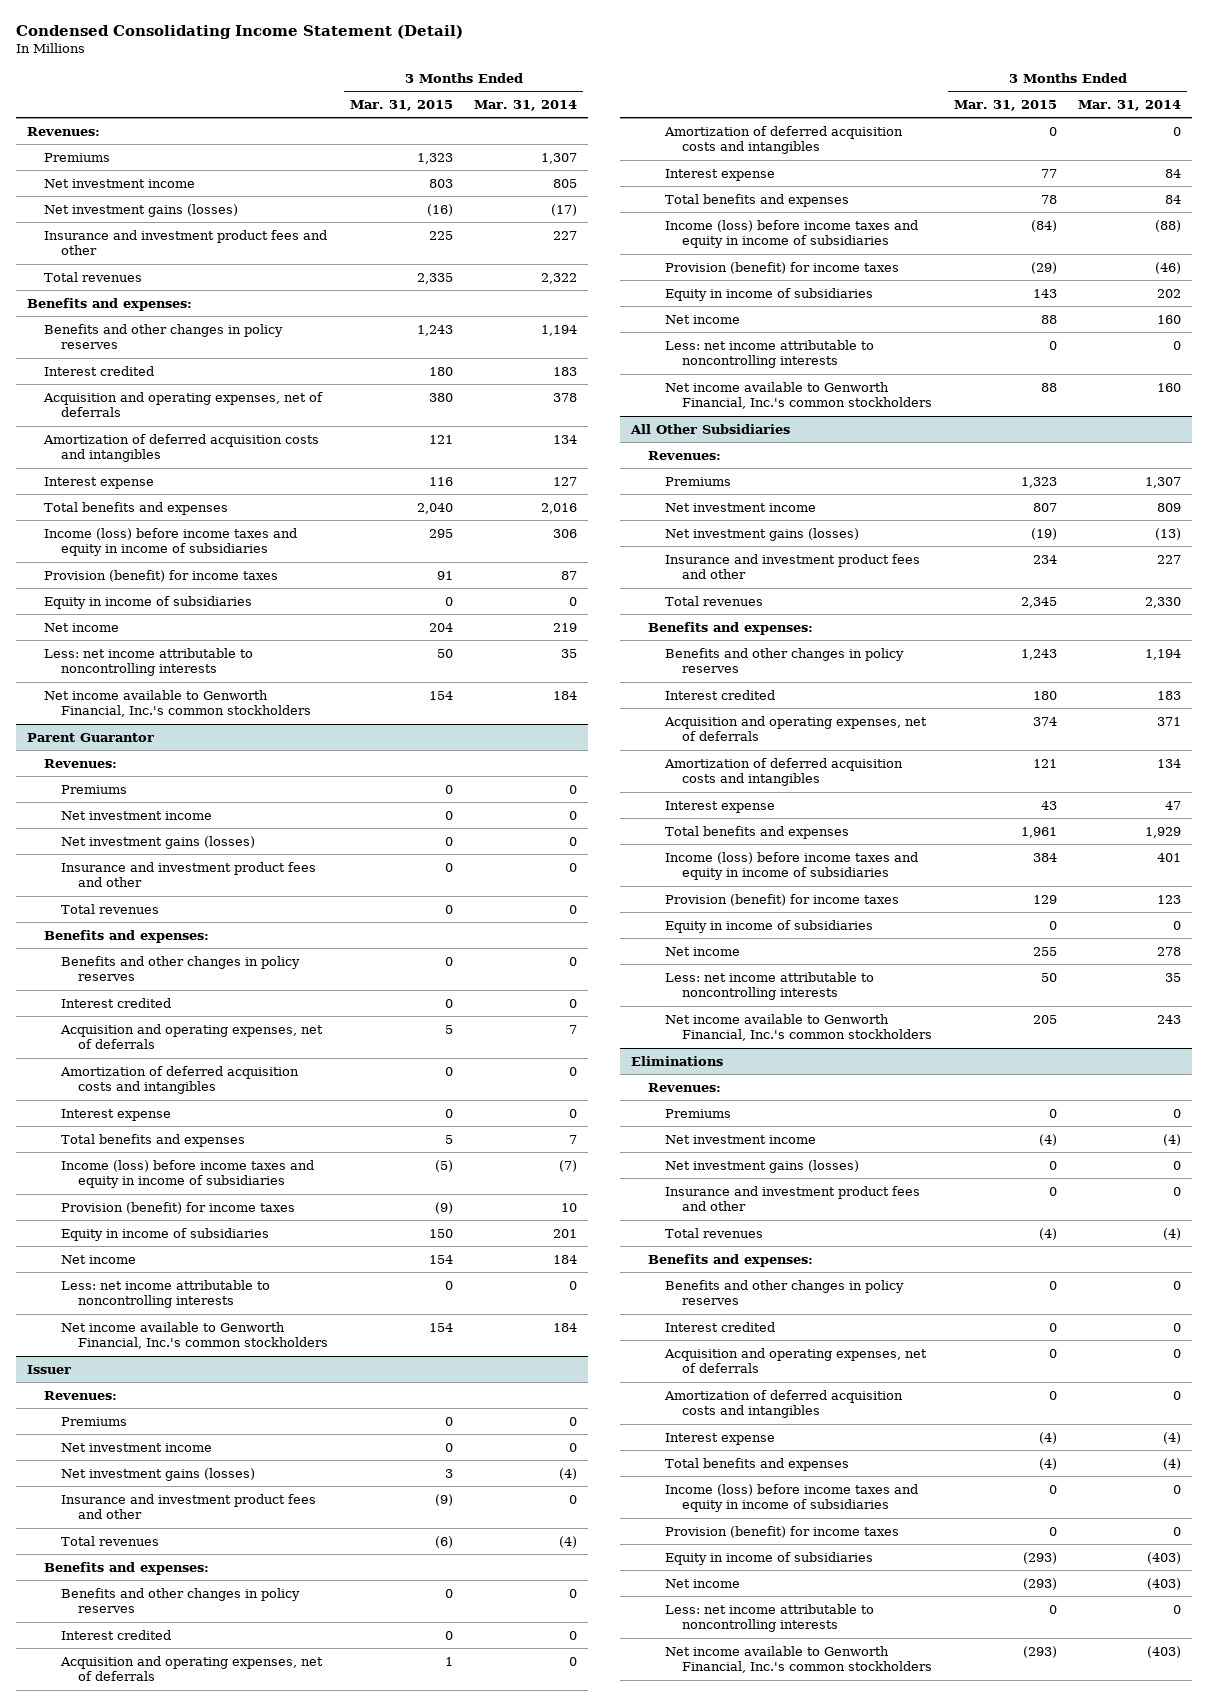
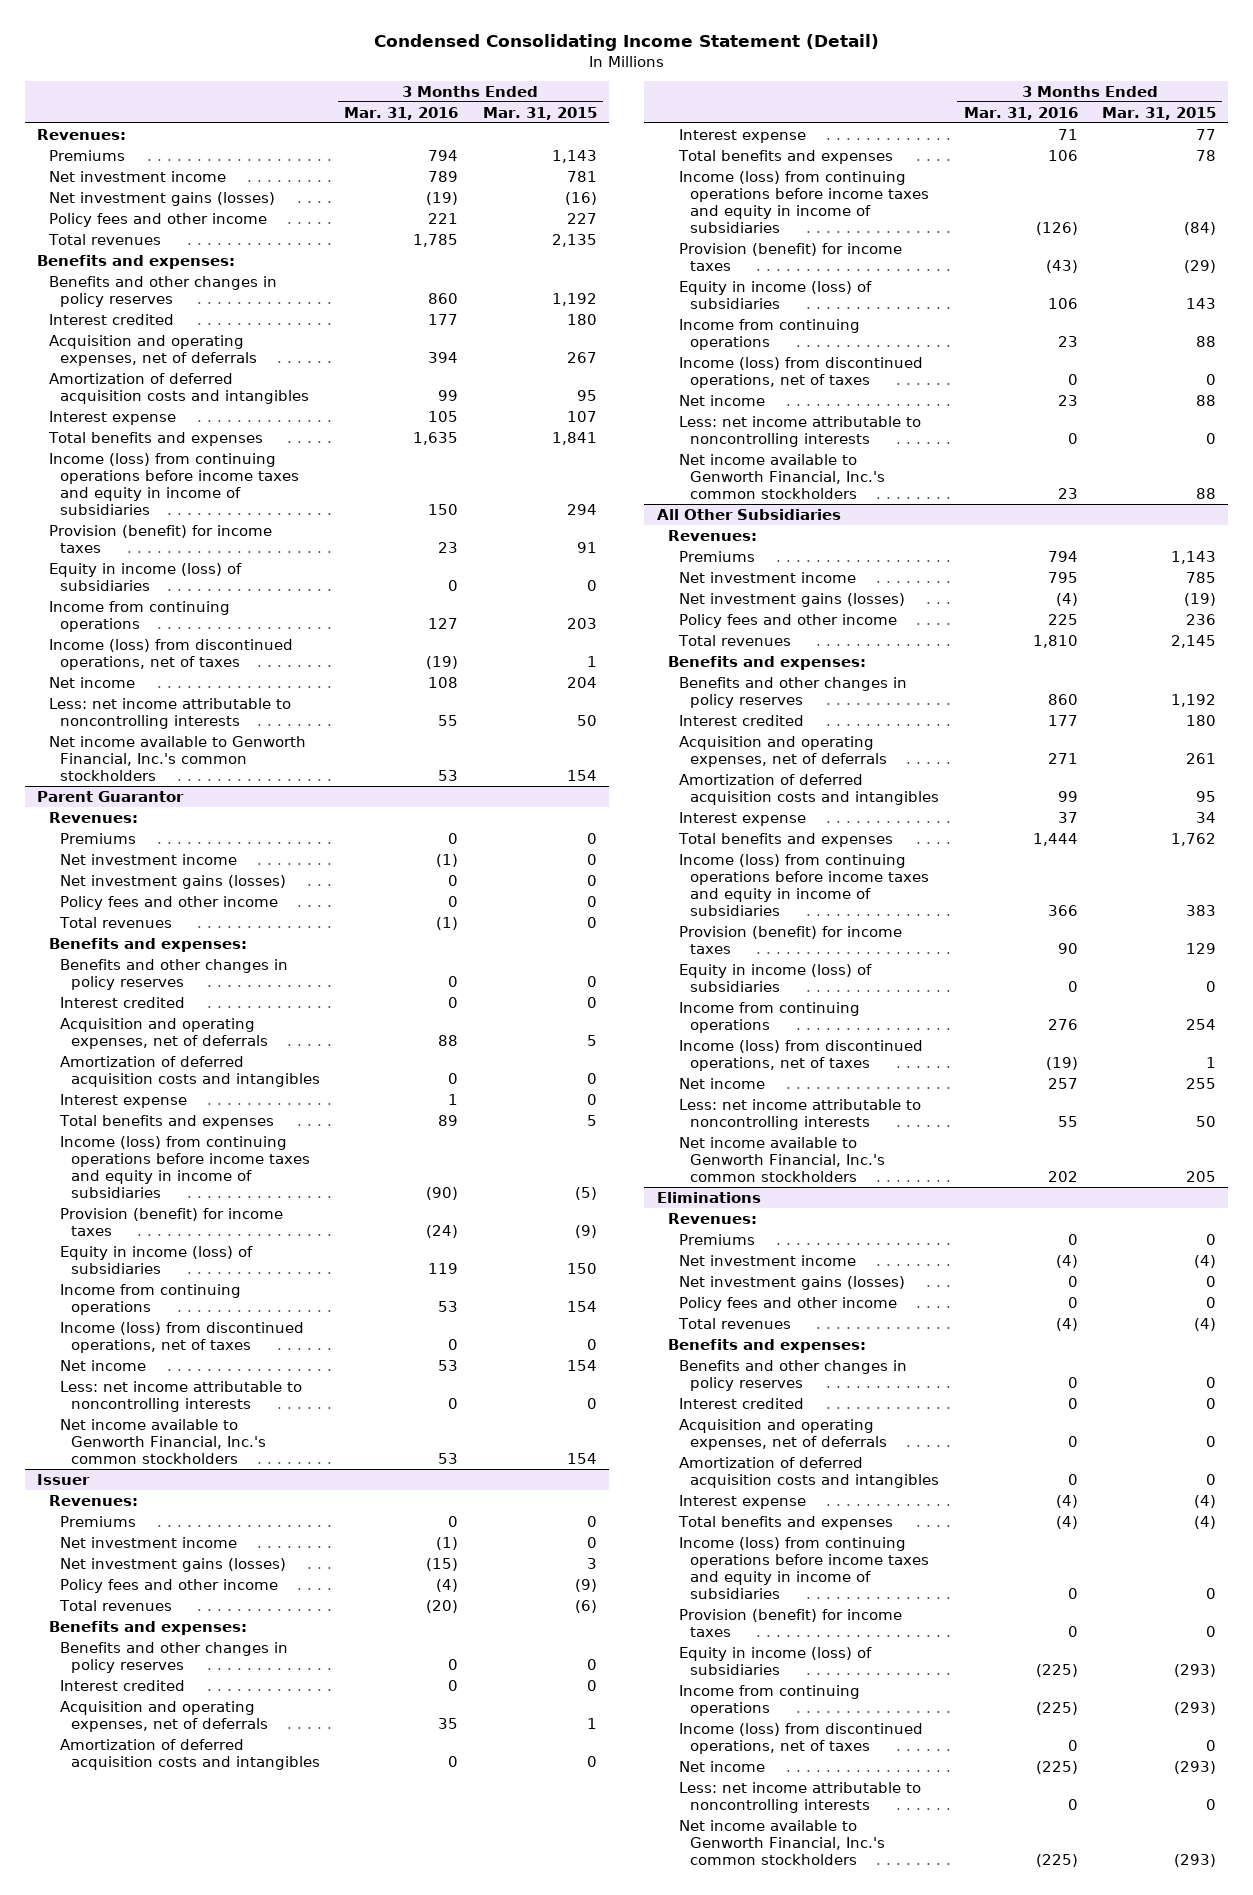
- | 3 Months Ended Mar. 31, 2015 | 3 Months Ended Mar. 31, 2014
+ | 3 Months Ended Mar. 31, 2016 | 3 Months Ended Mar. 31, 2015
- Premiums | 1,323 | 1,307
- Net investment income | 803 | 805
+ Premiums | 794 | 1,143
+ Net investment income | 789 | 781
- Insurance and investment product fees and other | 225 | 227
- Total revenues | 2,335 | 2,322
+ Policy fees and other income | 221 | 227
+ Total revenues | 1,785 | 2,135
- Benefits and other changes in policy reserves | 1,243 | 1,194
+ Benefits and other changes in policy reserves | 860 | 1,192
- Acquisition and operating expenses, net of deferrals | 380 | 378
- Amortization of deferred acquisition costs and intangibles | 121 | 134
- Interest expense | 116 | 127
- Total benefits and expenses | 2,040 | 2,016
- Income (loss) before income taxes and equity in income of subsidiaries | 295 | 306
+ Acquisition and operating expenses, net of deferrals | 394 | 267
+ Amortization of deferred acquisition costs and intangibles | 99 | 95
+ Interest expense | 105 | 107
+ Total benefits and expenses | 1,635 | 1,841
+ Income (loss) from continuing operations before income taxes and equity in income of subsidiaries | 150 | 294
- Equity in income of subsidiaries | 0 | 0
+ Equity in income (loss) of subsidiaries | 0 | 0
+ Income from continuing operations | 127 | 203
+ Income (loss) from discontinued operations, net of taxes | (19) | 1
@ Parent Guarantor
- Insurance and investment product fees and other | 0 | 0
+ Policy fees and other income | 0 | 0
- Income (loss) before income taxes and equity in income of subsidiaries | (5) | (7)
+ Income (loss) from continuing operations before income taxes and equity in income of subsidiaries | (90) | (5)
- Equity in income of subsidiaries | 150 | 201
+ Equity in income (loss) of subsidiaries | 119 | 150
+ Income from continuing operations | 53 | 154
+ Income (loss) from discontinued operations, net of taxes | 0 | 0
@ Issuer
- Insurance and investment product fees and other | (9) | 0
+ Policy fees and other income | (4) | (9)
- Income (loss) before income taxes and equity in income of subsidiaries | (84) | (88)
+ Income (loss) from continuing operations before income taxes and equity in income of subsidiaries | (126) | (84)
- Equity in income of subsidiaries | 143 | 202
+ Equity in income (loss) of subsidiaries | 106 | 143
+ Income from continuing operations | 23 | 88
+ Income (loss) from discontinued operations, net of taxes | 0 | 0
@ All Other Subsidiaries
- Premiums | 1,323 | 1,307
- Net investment income | 807 | 809
+ Premiums | 794 | 1,143
+ Net investment income | 795 | 785
- Insurance and investment product fees and other | 234 | 227
- Total revenues | 2,345 | 2,330
+ Policy fees and other income | 225 | 236
+ Total revenues | 1,810 | 2,145
- Benefits and other changes in policy reserves | 1,243 | 1,194
+ Benefits and other changes in policy reserves | 860 | 1,192
- Acquisition and operating expenses, net of deferrals | 374 | 371
- Amortization of deferred acquisition costs and intangibles | 121 | 134
- Interest expense | 43 | 47
- Total benefits and expenses | 1,961 | 1,929
- Income (loss) before income taxes and equity in income of subsidiaries | 384 | 401
+ Acquisition and operating expenses, net of deferrals | 271 | 261
+ Amortization of deferred acquisition costs and intangibles | 99 | 95
+ Interest expense | 37 | 34
+ Total benefits and expenses | 1,444 | 1,762
+ Income (loss) from continuing operations before income taxes and equity in income of subsidiaries | 366 | 383
- Equity in income of subsidiaries | 0 | 0
+ Equity in income (loss) of subsidiaries | 0 | 0
+ Income from continuing operations | 276 | 254
+ Income (loss) from discontinued operations, net of taxes | (19) | 1
@ Eliminations
- Insurance and investment product fees and other | 0 | 0
+ Policy fees and other income | 0 | 0
- Income (loss) before income taxes and equity in income of subsidiaries | 0 | 0
+ Income (loss) from continuing operations before income taxes and equity in income of subsidiaries | 0 | 0
- Equity in income of subsidiaries | (293) | (403)
+ Equity in income (loss) of subsidiaries | (225) | (293)
+ Income from continuing operations | (225) | (293)
+ Income (loss) from discontinued operations, net of taxes | 0 | 0

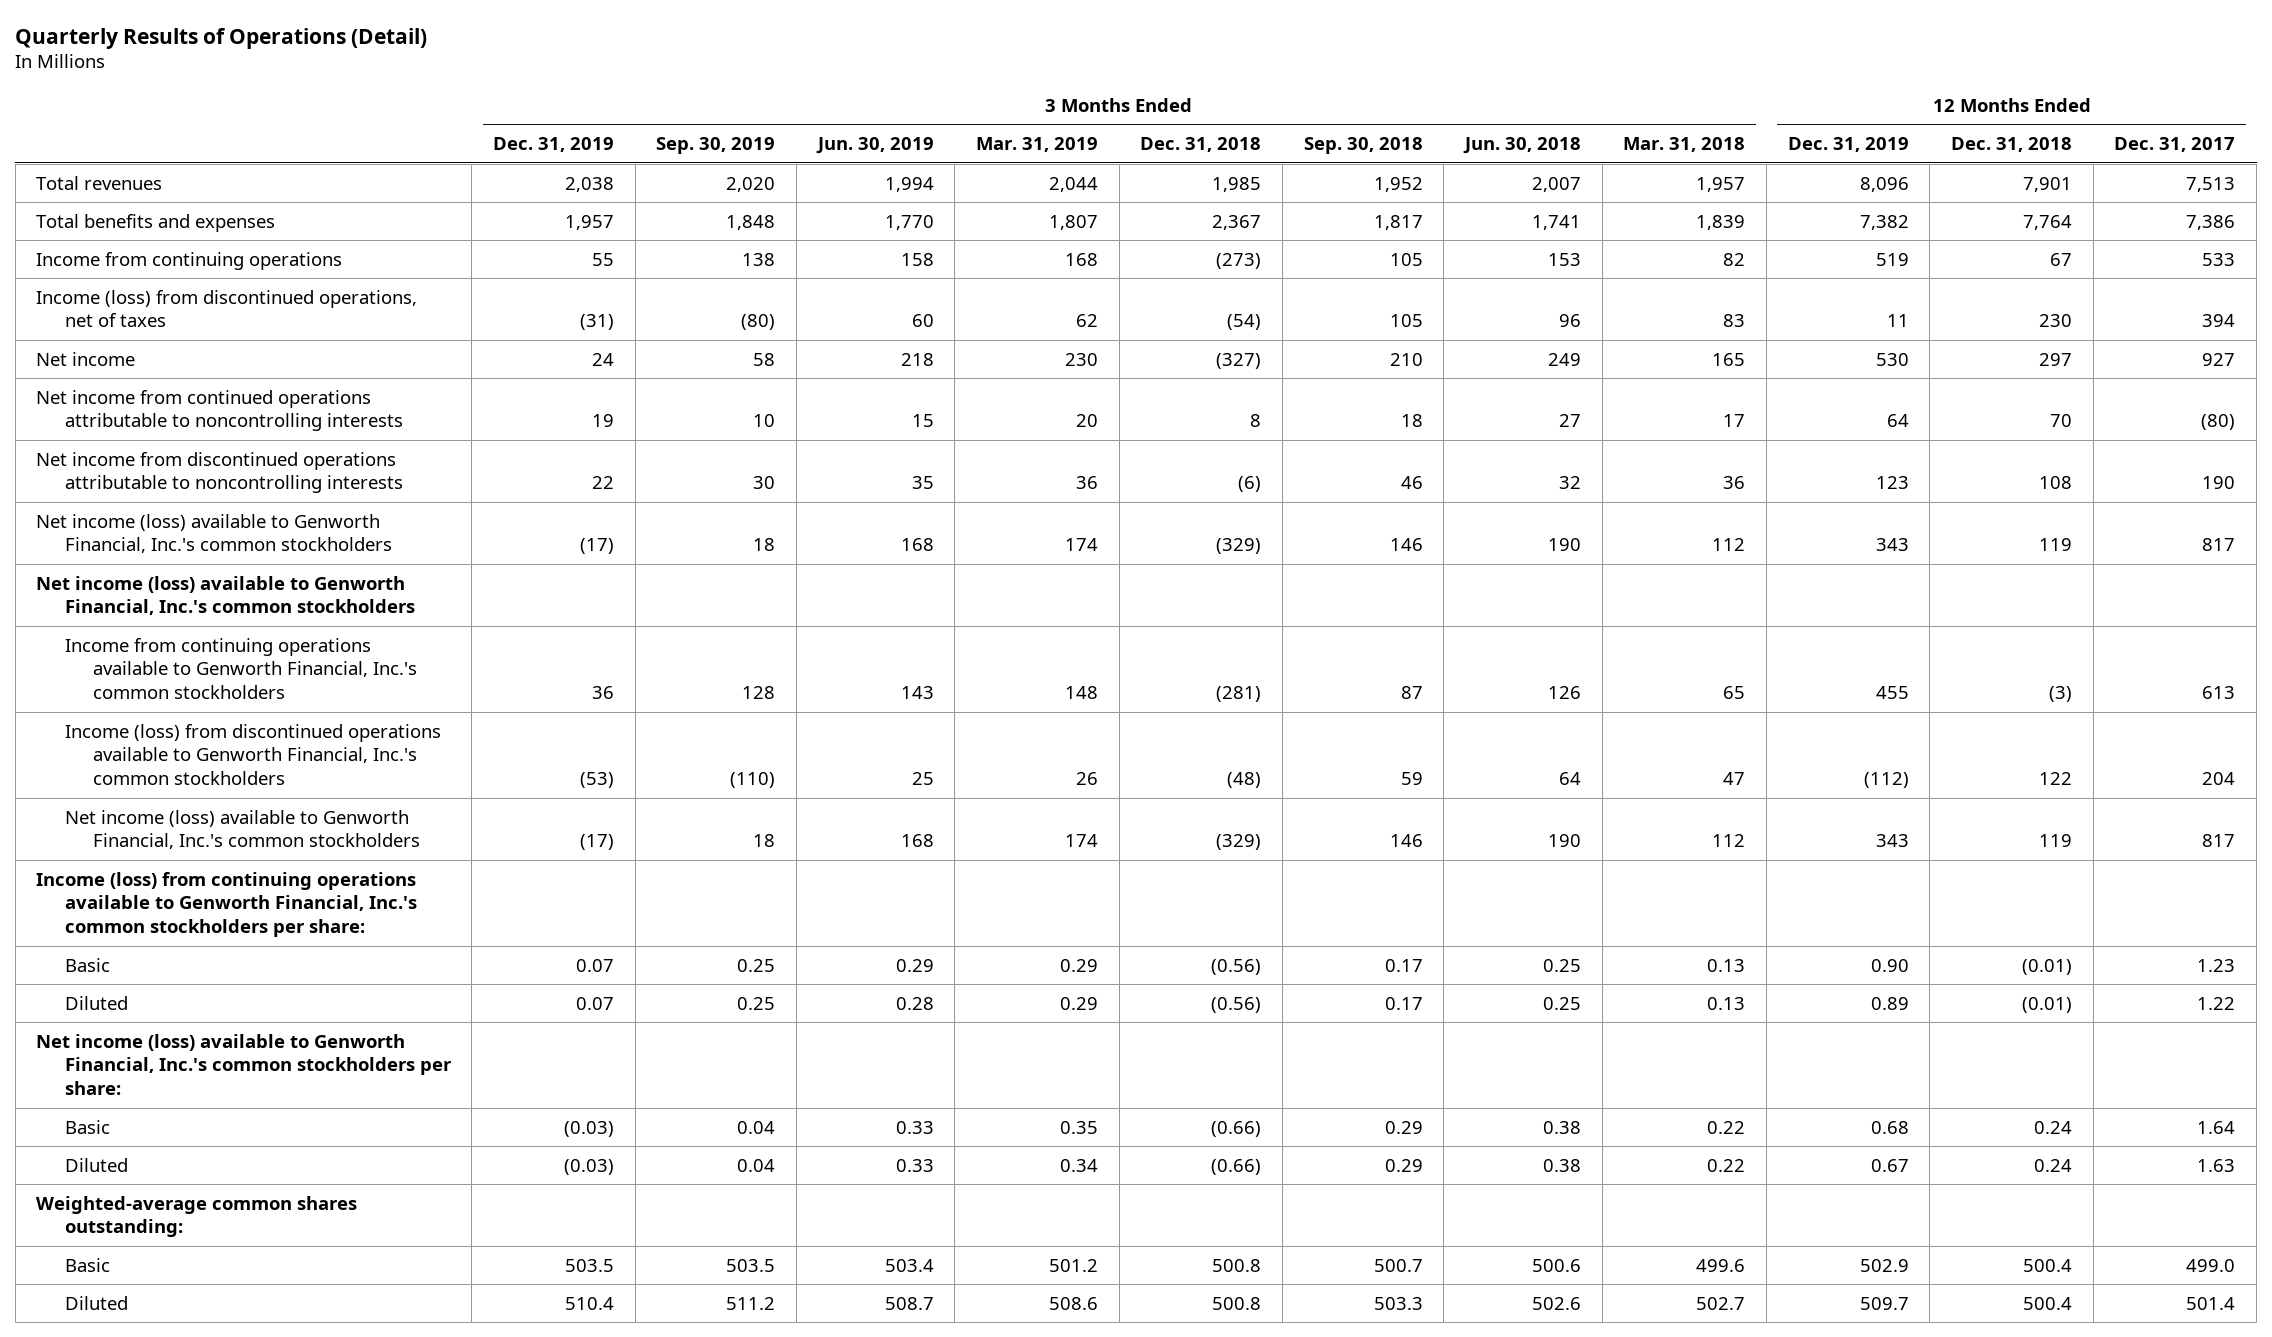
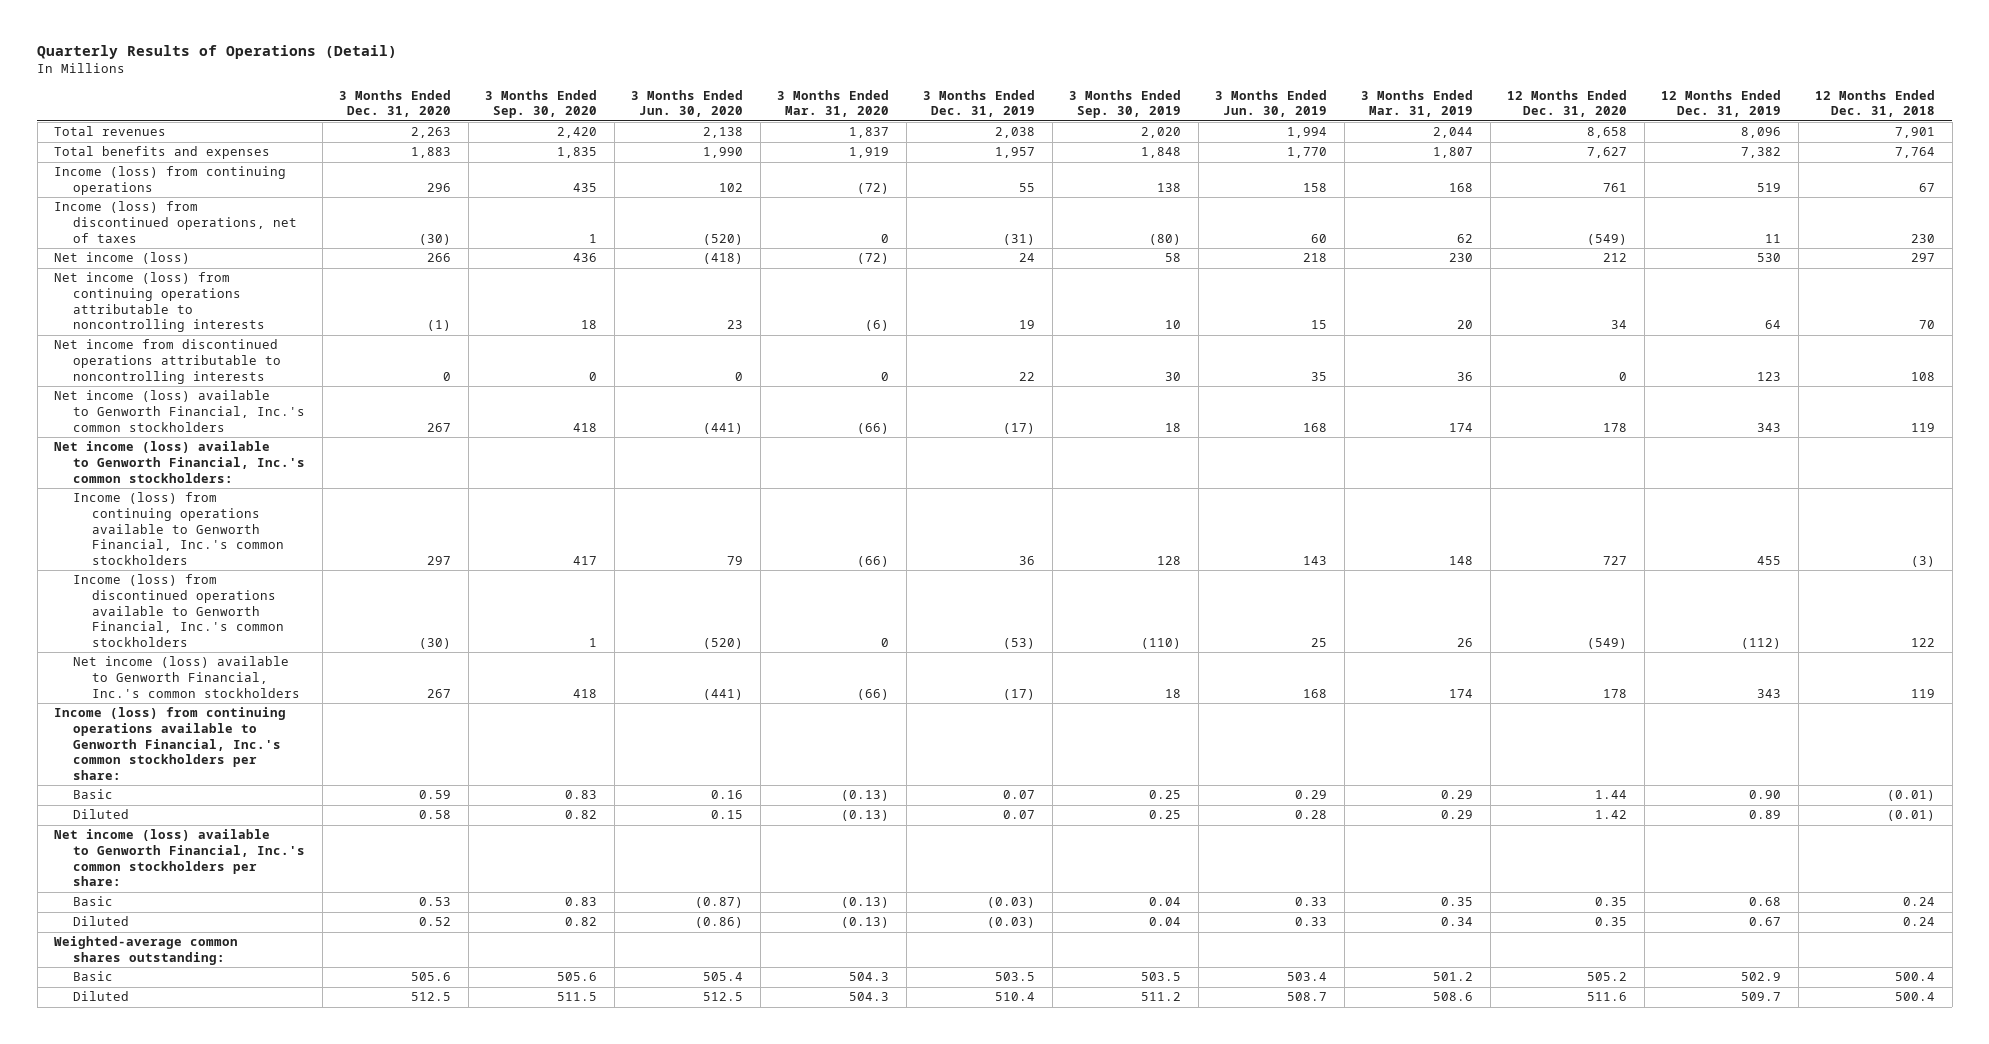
- | 3 Months Ended Dec. 31, 2019 | 3 Months Ended Sep. 30, 2019 | 3 Months Ended Jun. 30, 2019 | 3 Months Ended Mar. 31, 2019 | 3 Months Ended Dec. 31, 2018 | 3 Months Ended Sep. 30, 2018 | 3 Months Ended Jun. 30, 2018 | 3 Months Ended Mar. 31, 2018 | 12 Months Ended Dec. 31, 2019 | 12 Months Ended Dec. 31, 2018 | 12 Months Ended Dec. 31, 2017
+ | 3 Months Ended Dec. 31, 2020 | 3 Months Ended Sep. 30, 2020 | 3 Months Ended Jun. 30, 2020 | 3 Months Ended Mar. 31, 2020 | 3 Months Ended Dec. 31, 2019 | 3 Months Ended Sep. 30, 2019 | 3 Months Ended Jun. 30, 2019 | 3 Months Ended Mar. 31, 2019 | 12 Months Ended Dec. 31, 2020 | 12 Months Ended Dec. 31, 2019 | 12 Months Ended Dec. 31, 2018
- Income from continuing operations | 55 | 138 | 158 | 168 | (273) | 105 | 153 | 82 | 519 | 67 | 533
+ Income (loss) from continuing operations | 296 | 435 | 102 | (72) | 55 | 138 | 158 | 168 | 761 | 519 | 67
- Net income | 24 | 58 | 218 | 230 | (327) | 210 | 249 | 165 | 530 | 297 | 927
- Net income from continued operations attributable to noncontrolling interests | 19 | 10 | 15 | 20 | 8 | 18 | 27 | 17 | 64 | 70 | (80)
+ Net income (loss) | 266 | 436 | (418) | (72) | 24 | 58 | 218 | 230 | 212 | 530 | 297
+ Net income (loss) from continuing operations attributable to noncontrolling interests | (1) | 18 | 23 | (6) | 19 | 10 | 15 | 20 | 34 | 64 | 70
- Net income (loss) available to Genworth Financial, Inc.'s common stockholders
- Income from continuing operations available to Genworth Financial, Inc.'s common stockholders | 36 | 128 | 143 | 148 | (281) | 87 | 126 | 65 | 455 | (3) | 613
+ Net income (loss) available to Genworth Financial, Inc.'s common stockholders:
+ Income (loss) from continuing operations available to Genworth Financial, Inc.'s common stockholders | 297 | 417 | 79 | (66) | 36 | 128 | 143 | 148 | 727 | 455 | (3)

